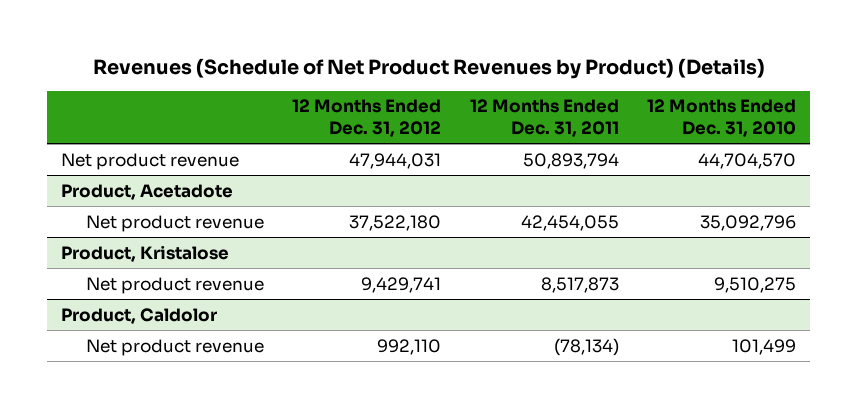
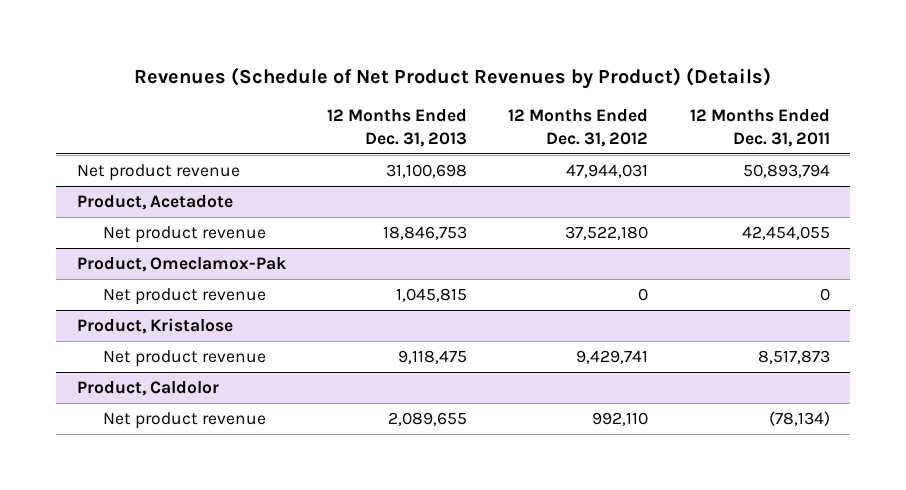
- | 12 Months Ended Dec. 31, 2012 | 12 Months Ended Dec. 31, 2011 | 12 Months Ended Dec. 31, 2010
+ | 12 Months Ended Dec. 31, 2013 | 12 Months Ended Dec. 31, 2012 | 12 Months Ended Dec. 31, 2011
+ Product, Omeclamox-Pak
+ Net product revenue | 1,045,815 | 0 | 0

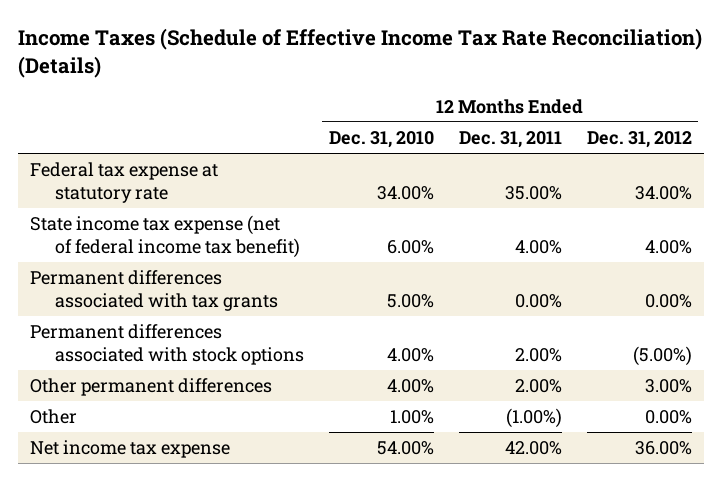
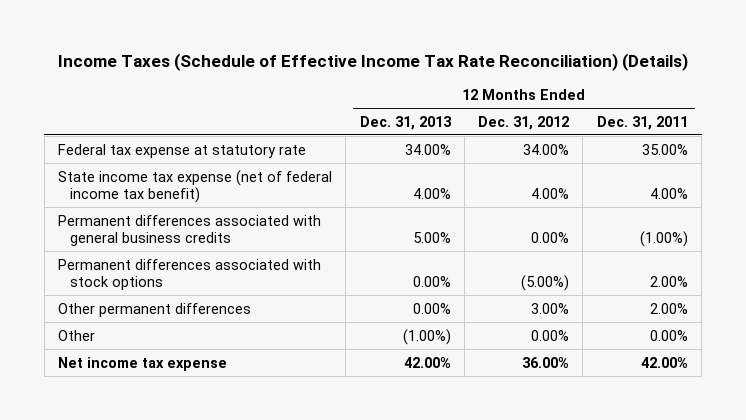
- | 12 Months Ended Dec. 31, 2010 | 12 Months Ended Dec. 31, 2011 | 12 Months Ended Dec. 31, 2012
+ | 12 Months Ended Dec. 31, 2013 | 12 Months Ended Dec. 31, 2012 | 12 Months Ended Dec. 31, 2011
- Permanent differences associated with tax grants | 5.00% | 0.00% | 0.00%
+ Permanent differences associated with general business credits | 5.00% | 0.00% | (1.00%)
- Other | 1.00% | (1.00%) | 0.00%
+ Other | (1.00%) | 0.00% | 0.00%

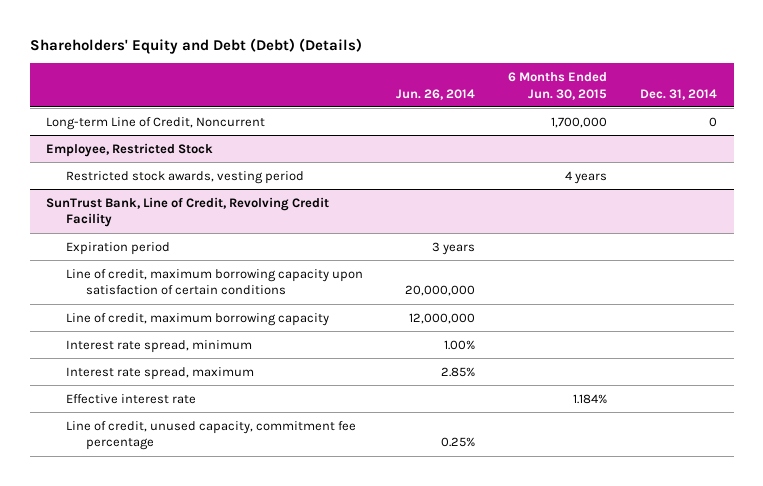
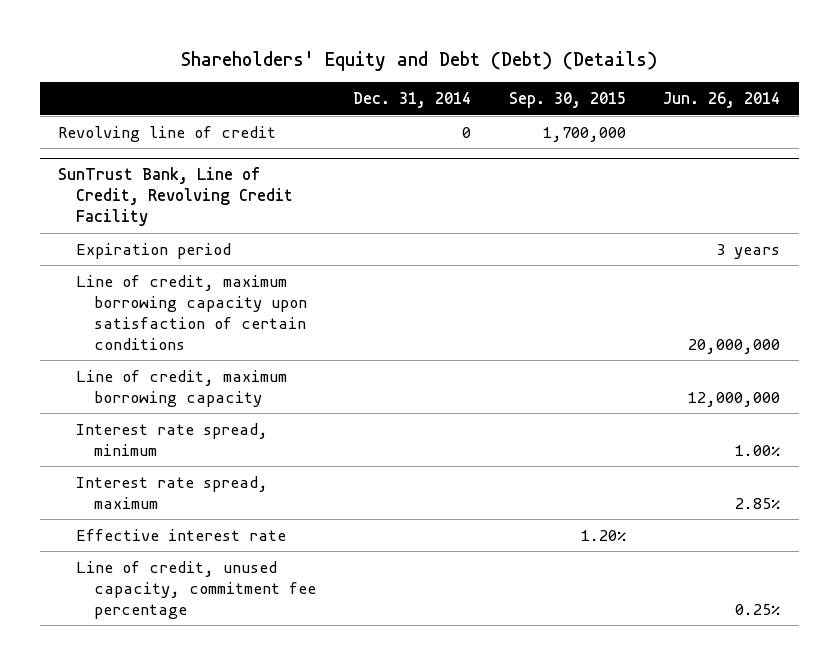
- | Jun. 26, 2014 | 6 Months Ended Jun. 30, 2015 | Dec. 31, 2014
+ | Dec. 31, 2014 | Sep. 30, 2015 | Jun. 26, 2014
- Long-term Line of Credit, Noncurrent | | 1,700,000 | 0
- Employee, Restricted Stock
- Restricted stock awards, vesting period | | 4 years |
+ Revolving line of credit | 0 | 1,700,000 |

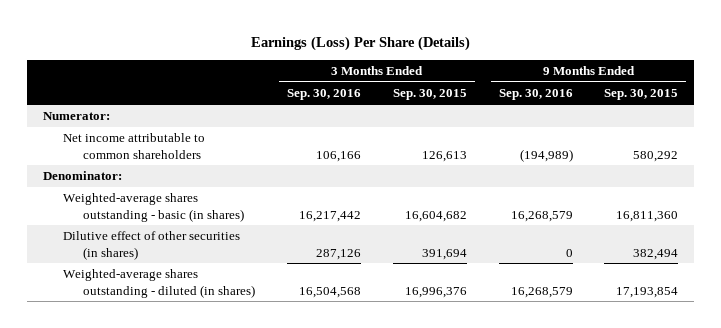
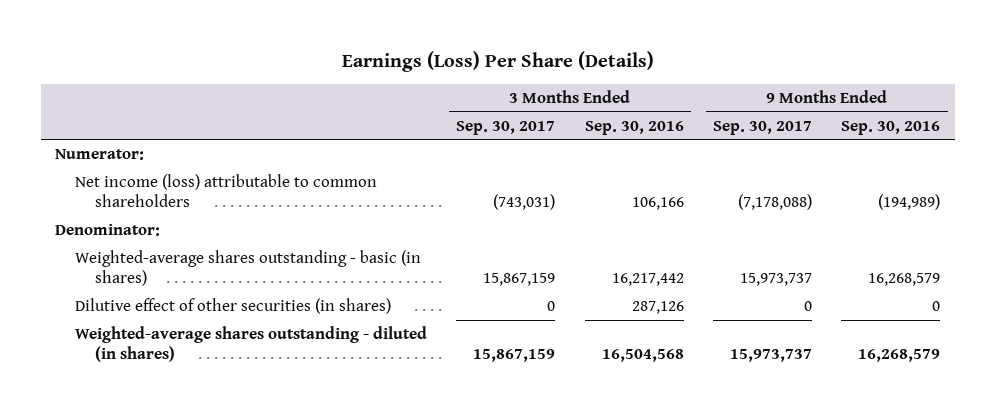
- | 3 Months Ended Sep. 30, 2016 | 3 Months Ended Sep. 30, 2015 | 9 Months Ended Sep. 30, 2016 | 9 Months Ended Sep. 30, 2015
+ | 3 Months Ended Sep. 30, 2017 | 3 Months Ended Sep. 30, 2016 | 9 Months Ended Sep. 30, 2017 | 9 Months Ended Sep. 30, 2016
- Net income attributable to common shareholders | 106,166 | 126,613 | (194,989) | 580,292
+ Net income (loss) attributable to common shareholders | (743,031) | 106,166 | (7,178,088) | (194,989)

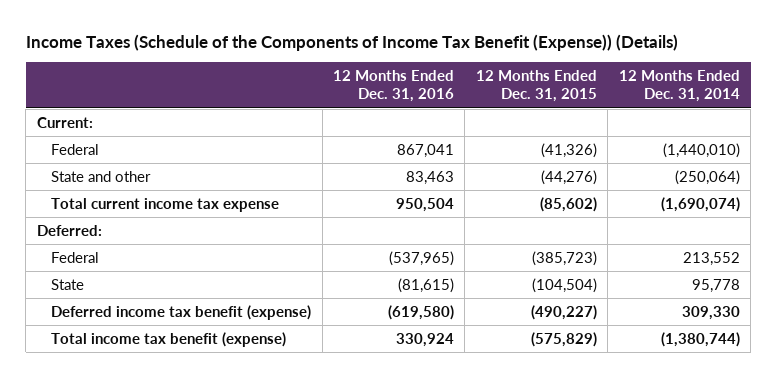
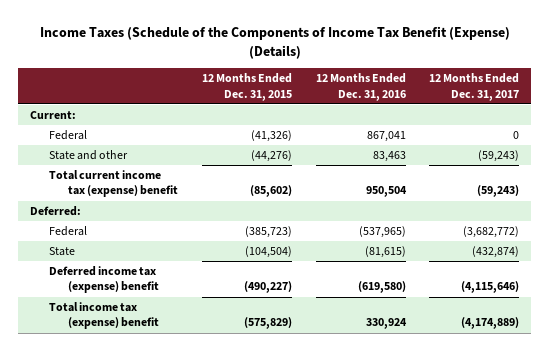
- Income Taxes (Schedule of the Components of Income Tax Benefit (Expense)) (Details)
+ Income Taxes (Schedule of the Components of Income Tax Benefit (Expense) (Details)
- | 12 Months Ended Dec. 31, 2016 | 12 Months Ended Dec. 31, 2015 | 12 Months Ended Dec. 31, 2014
+ | 12 Months Ended Dec. 31, 2015 | 12 Months Ended Dec. 31, 2016 | 12 Months Ended Dec. 31, 2017
- Total current income tax expense | 950,504 | (85,602) | (1,690,074)
+ Total current income tax (expense) benefit | (85,602) | 950,504 | (59,243)
- Deferred income tax benefit (expense) | (619,580) | (490,227) | 309,330
- Total income tax benefit (expense) | 330,924 | (575,829) | (1,380,744)
+ Deferred income tax (expense) benefit | (490,227) | (619,580) | (4,115,646)
+ Total income tax (expense) benefit | (575,829) | 330,924 | (4,174,889)

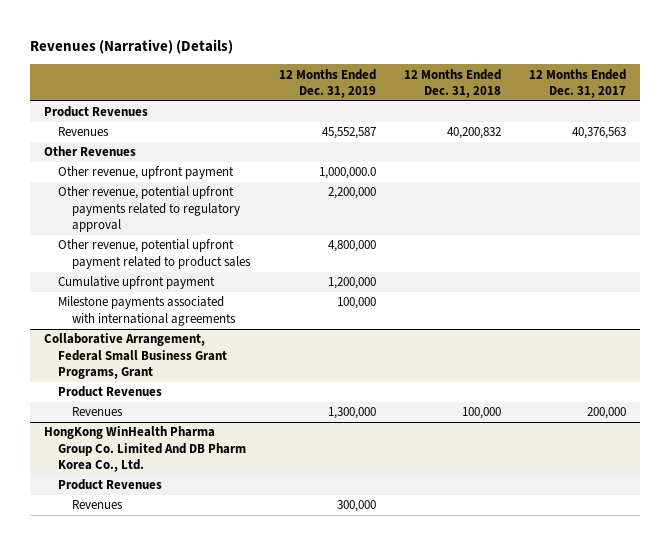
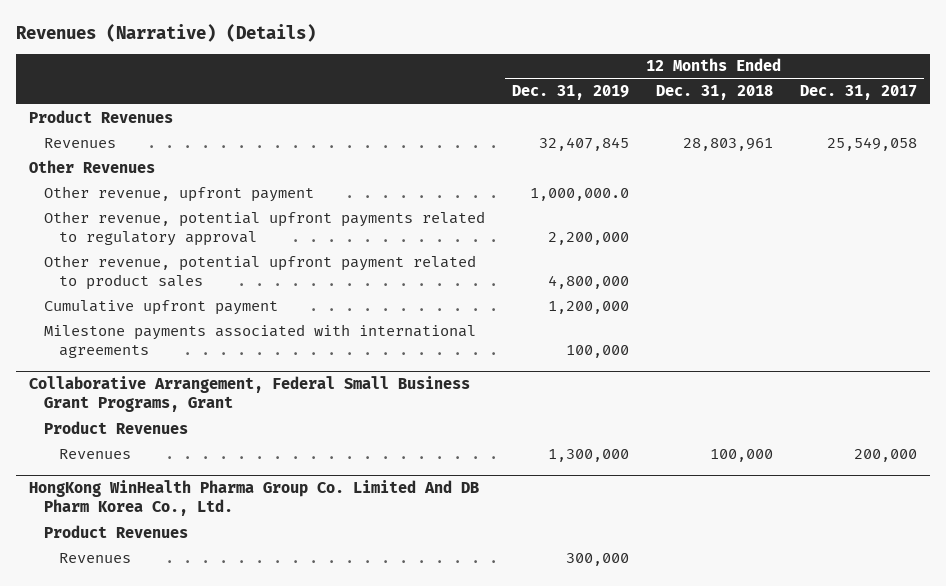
- Revenues | 45,552,587 | 40,200,832 | 40,376,563
+ Revenues | 32,407,845 | 28,803,961 | 25,549,058

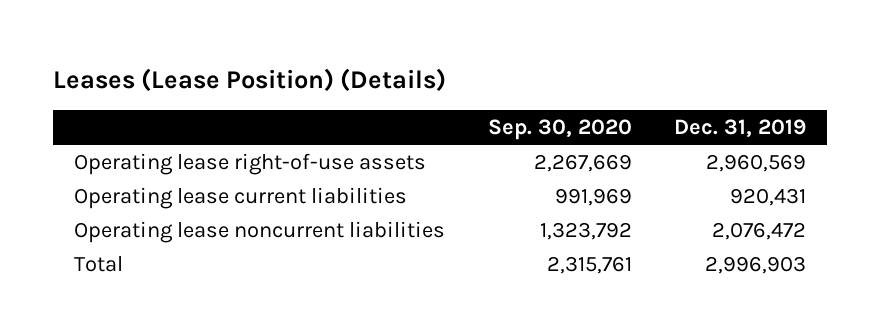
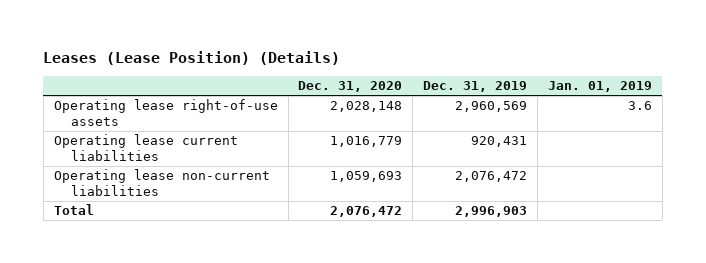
- | Sep. 30, 2020 | Dec. 31, 2019
+ | Dec. 31, 2020 | Dec. 31, 2019 | Jan. 01, 2019
- Operating lease noncurrent liabilities | 1,323,792 | 2,076,472
+ Operating lease non-current liabilities | 1,059,693 | 2,076,472 |

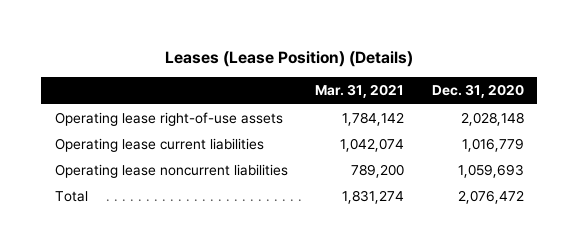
- | Dec. 31, 2020 | Dec. 31, 2019 | Jan. 01, 2019
+ | Mar. 31, 2021 | Dec. 31, 2020
- Operating lease non-current liabilities | 1,059,693 | 2,076,472 |
+ Operating lease noncurrent liabilities | 789,200 | 1,059,693

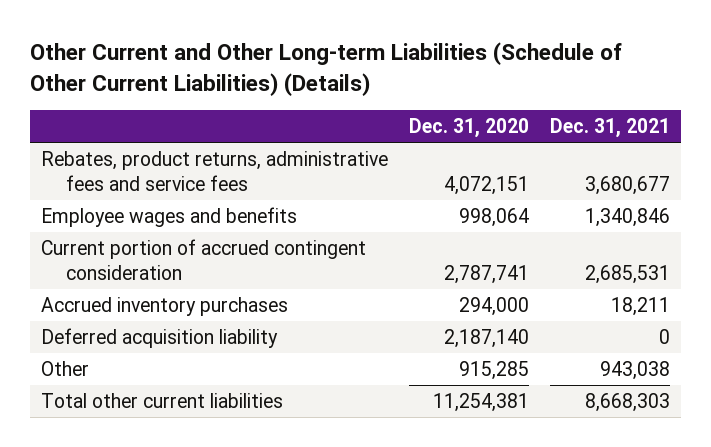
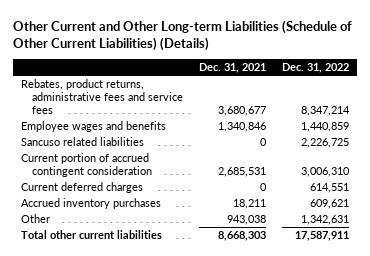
- | Dec. 31, 2020 | Dec. 31, 2021
+ | Dec. 31, 2021 | Dec. 31, 2022
+ Sancuso related liabilities | 0 | 2,226,725
+ Current deferred charges | 0 | 614,551
- Deferred acquisition liability | 2,187,140 | 0

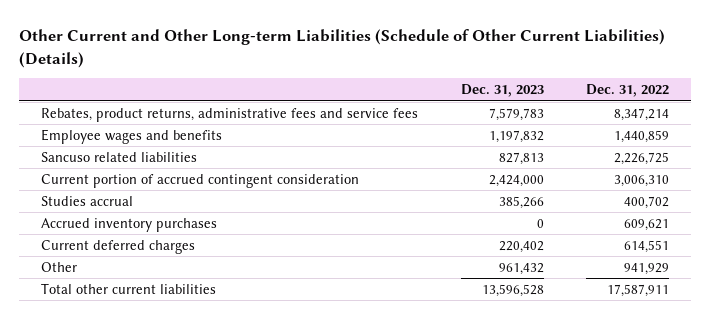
- | Dec. 31, 2021 | Dec. 31, 2022
+ | Dec. 31, 2023 | Dec. 31, 2022
+ Studies accrual | 385,266 | 400,702
- Other | 943,038 | 1,342,631
moved down: Current deferred charges | 220,402 | 614,551
+ Other | 961,432 | 941,929

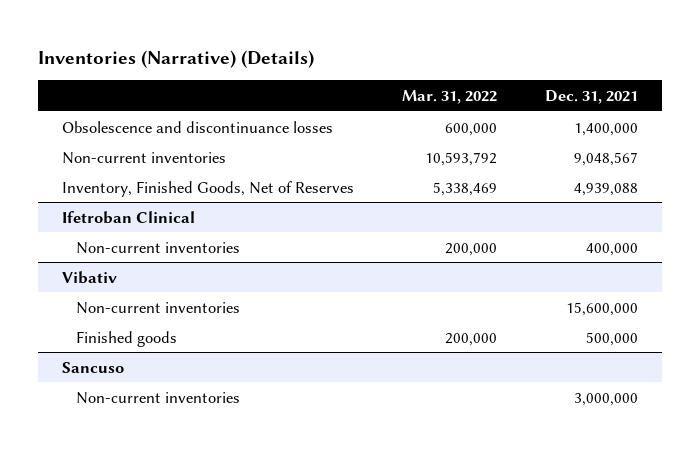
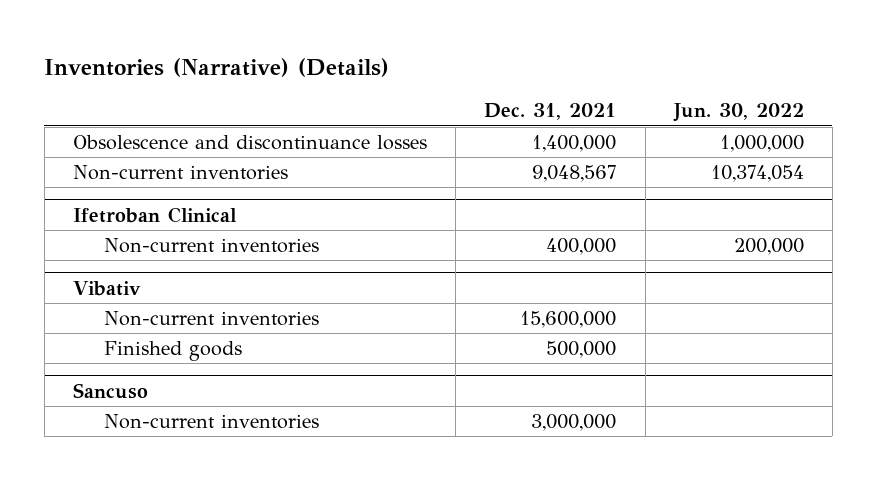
- | Mar. 31, 2022 | Dec. 31, 2021
+ | Dec. 31, 2021 | Jun. 30, 2022
- Inventory, Finished Goods, Net of Reserves | 5,338,469 | 4,939,088

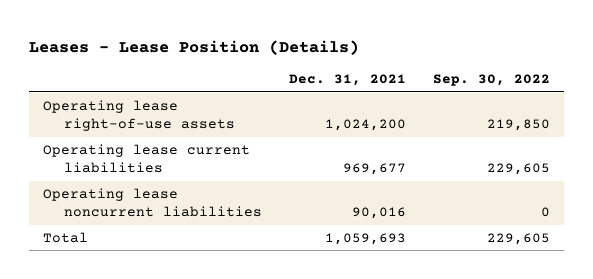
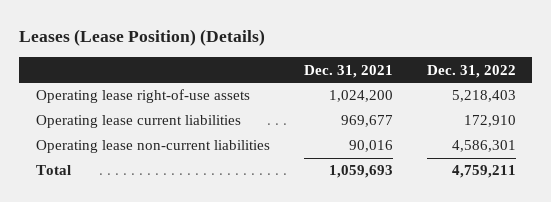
- Leases - Lease Position (Details)
+ Leases (Lease Position) (Details)
- | Dec. 31, 2021 | Sep. 30, 2022
+ | Dec. 31, 2021 | Dec. 31, 2022
- Operating lease noncurrent liabilities | 90,016 | 0
+ Operating lease non-current liabilities | 90,016 | 4,586,301

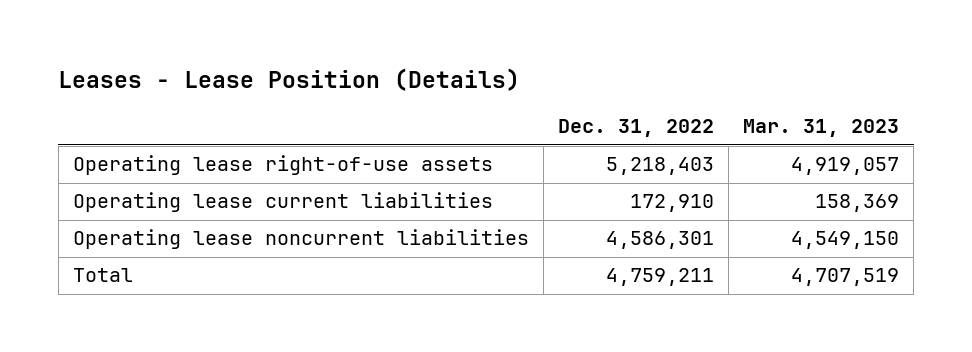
- Leases (Lease Position) (Details)
+ Leases - Lease Position (Details)
- | Dec. 31, 2021 | Dec. 31, 2022
+ | Dec. 31, 2022 | Mar. 31, 2023
- Operating lease non-current liabilities | 90,016 | 4,586,301
+ Operating lease noncurrent liabilities | 4,586,301 | 4,549,150

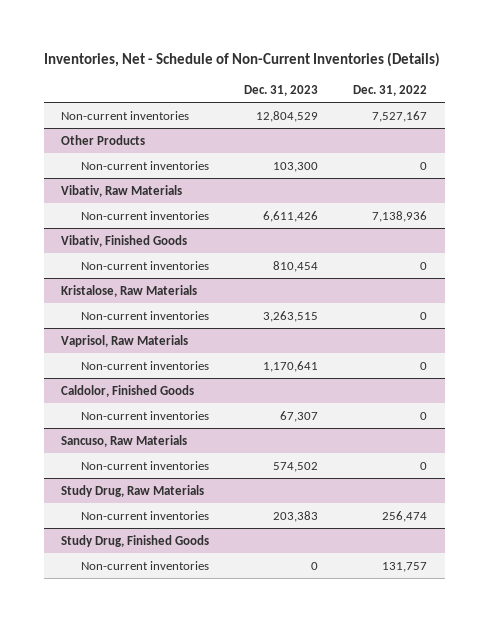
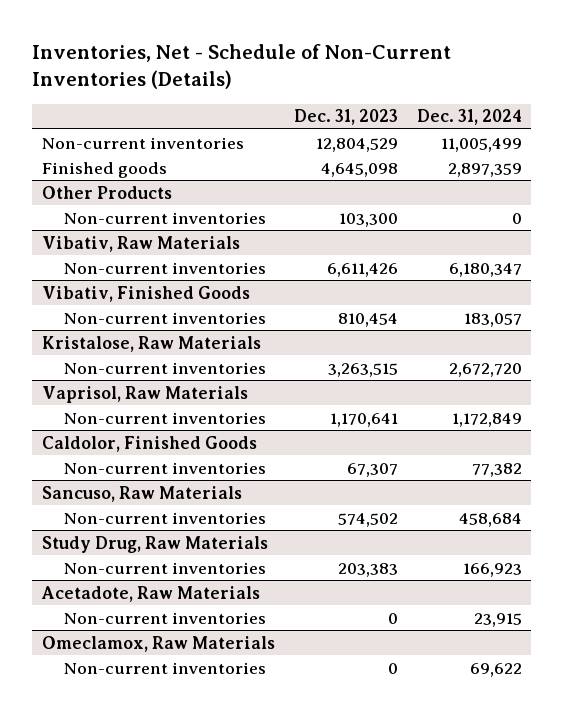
- | Dec. 31, 2023 | Dec. 31, 2022
+ | Dec. 31, 2023 | Dec. 31, 2024
+ Finished goods | 4,645,098 | 2,897,359
- Study Drug, Finished Goods
+ Acetadote, Raw Materials
+ Omeclamox, Raw Materials
+ Non-current inventories | 0 | 69,622

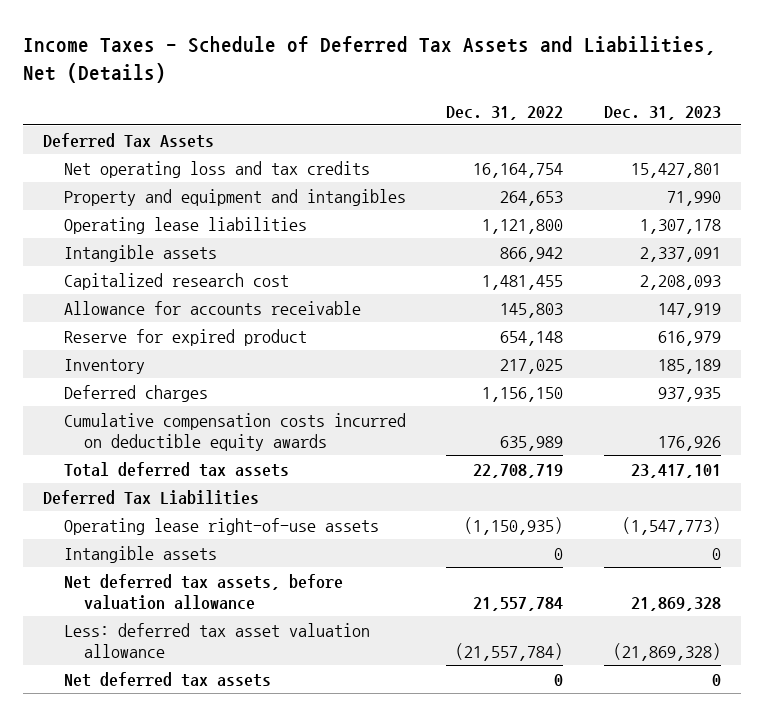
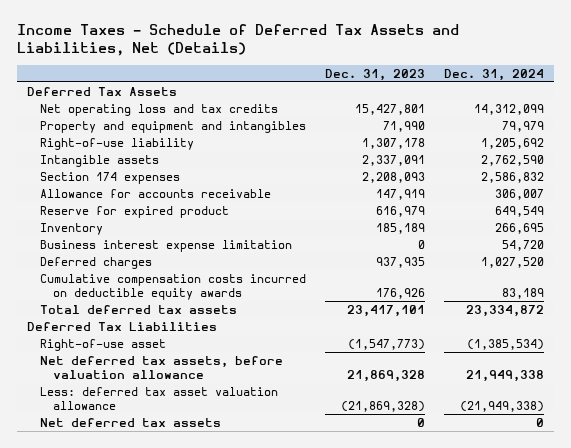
- | Dec. 31, 2022 | Dec. 31, 2023
+ | Dec. 31, 2023 | Dec. 31, 2024
- Operating lease liabilities | 1,121,800 | 1,307,178
+ Right-of-use liability | 1,307,178 | 1,205,692
- Capitalized research cost | 1,481,455 | 2,208,093
+ Section 174 expenses | 2,208,093 | 2,586,832
+ Business interest expense limitation | 0 | 54,720
- Operating lease right-of-use assets | (1,150,935) | (1,547,773)
- Intangible assets | 0 | 0
+ Right-of-use asset | (1,547,773) | (1,385,534)

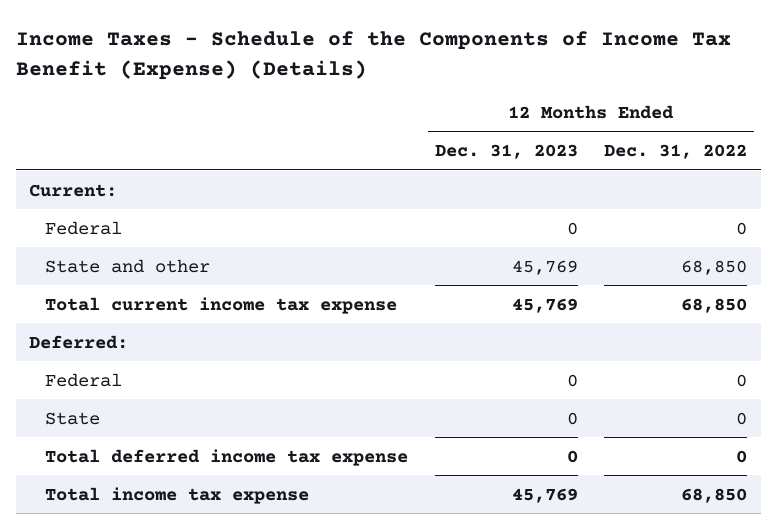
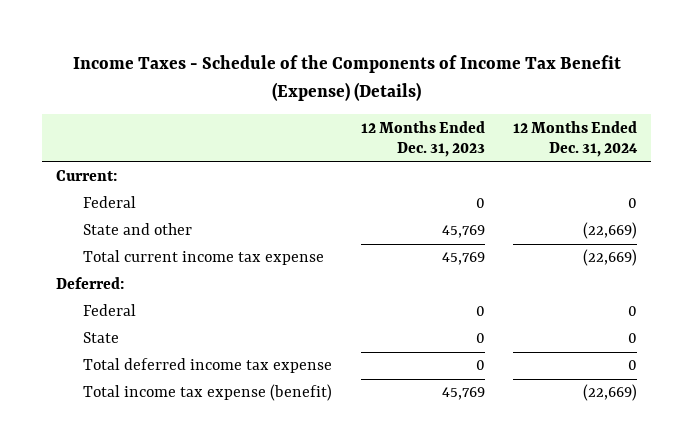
- | 12 Months Ended Dec. 31, 2023 | 12 Months Ended Dec. 31, 2022
+ | 12 Months Ended Dec. 31, 2023 | 12 Months Ended Dec. 31, 2024
- Total income tax expense | 45,769 | 68,850
+ Total income tax expense (benefit) | 45,769 | (22,669)

